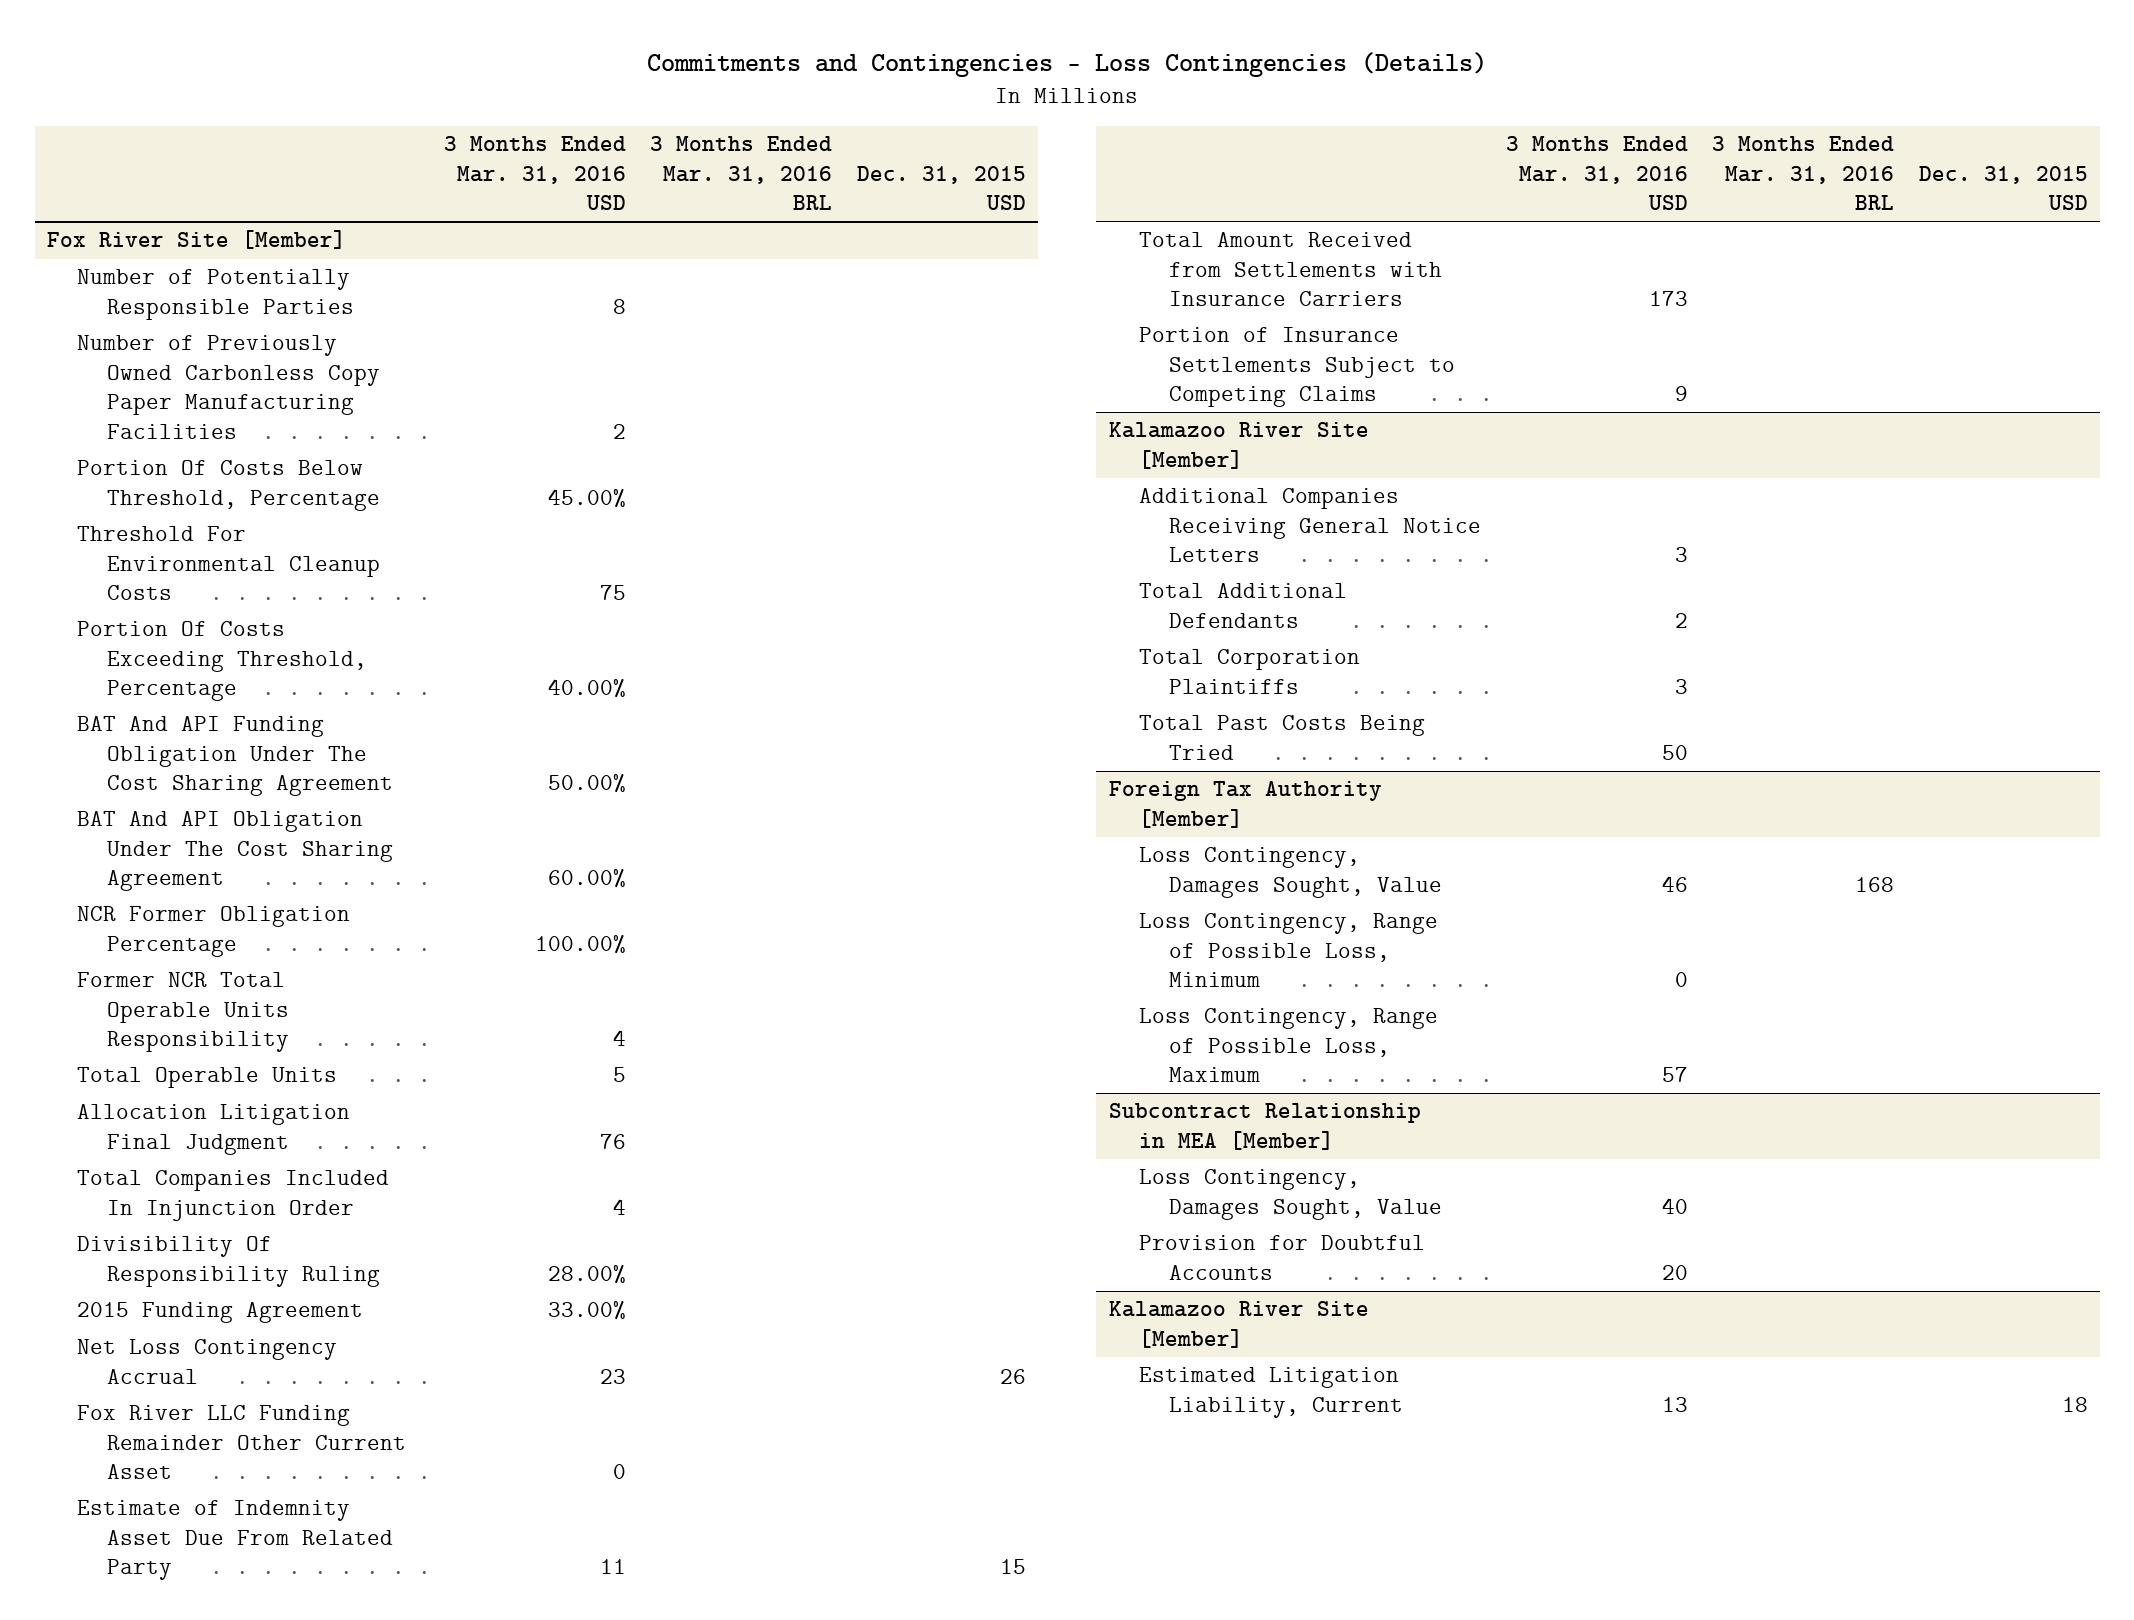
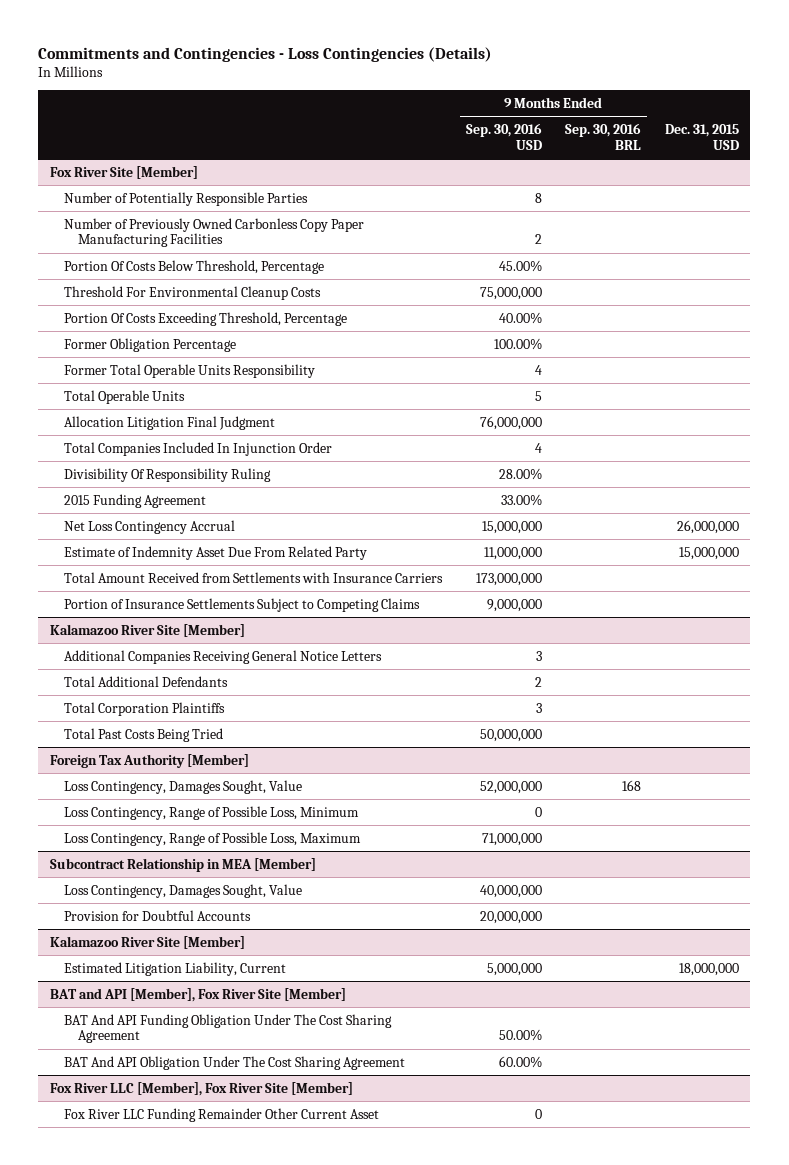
- | 3 Months Ended Mar. 31, 2016 USD | 3 Months Ended Mar. 31, 2016 BRL | Dec. 31, 2015 USD
+ | 9 Months Ended Sep. 30, 2016 USD | 9 Months Ended Sep. 30, 2016 BRL | Dec. 31, 2015 USD
@ Fox River Site [Member]
- BAT And API Funding Obligation Under The Cost Sharing Agreement | 50.00% | |
- BAT And API Obligation Under The Cost Sharing Agreement | 60.00% | |
- NCR Former Obligation Percentage | 100.00% | |
- Former NCR Total Operable Units Responsibility | 4 | |
+ Former Obligation Percentage | 100.00% | |
+ Former Total Operable Units Responsibility | 4 | |
- Net Loss Contingency Accrual | 23 | | 26
- Fox River LLC Funding Remainder Other Current Asset | 0 | |
- Estimate of Indemnity Asset Due From Related Party | 11 | | 15
+ Net Loss Contingency Accrual | 15,000,000 | | 26,000,000
+ Estimate of Indemnity Asset Due From Related Party | 11,000,000 | | 15,000,000
@ Kalamazoo River Site [Member]
- Estimated Litigation Liability, Current | 13 | | 18
+ Estimated Litigation Liability, Current | 5,000,000 | | 18,000,000
+ BAT and API [Member], Fox River Site [Member]
+ BAT And API Funding Obligation Under The Cost Sharing Agreement | 50.00% | |
+ BAT And API Obligation Under The Cost Sharing Agreement | 60.00% | |
+ Fox River LLC [Member], Fox River Site [Member]
+ Fox River LLC Funding Remainder Other Current Asset | 0 | |

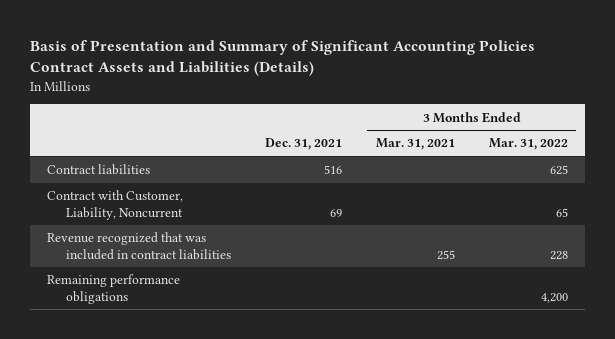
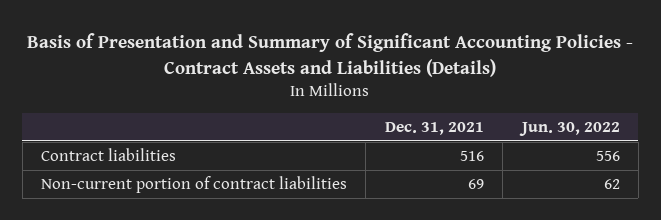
- Basis of Presentation and Summary of Significant Accounting Policies Contract Assets and Liabilities (Details)
+ Basis of Presentation and Summary of Significant Accounting Policies - Contract Assets and Liabilities (Details)
- | Dec. 31, 2021 | 3 Months Ended Mar. 31, 2021 | 3 Months Ended Mar. 31, 2022
+ | Dec. 31, 2021 | Jun. 30, 2022
- Contract with Customer, Liability, Noncurrent | 69 | | 65
- Revenue recognized that was included in contract liabilities | | 255 | 228
- Remaining performance obligations | | | 4,200
+ Non-current portion of contract liabilities | 69 | 62

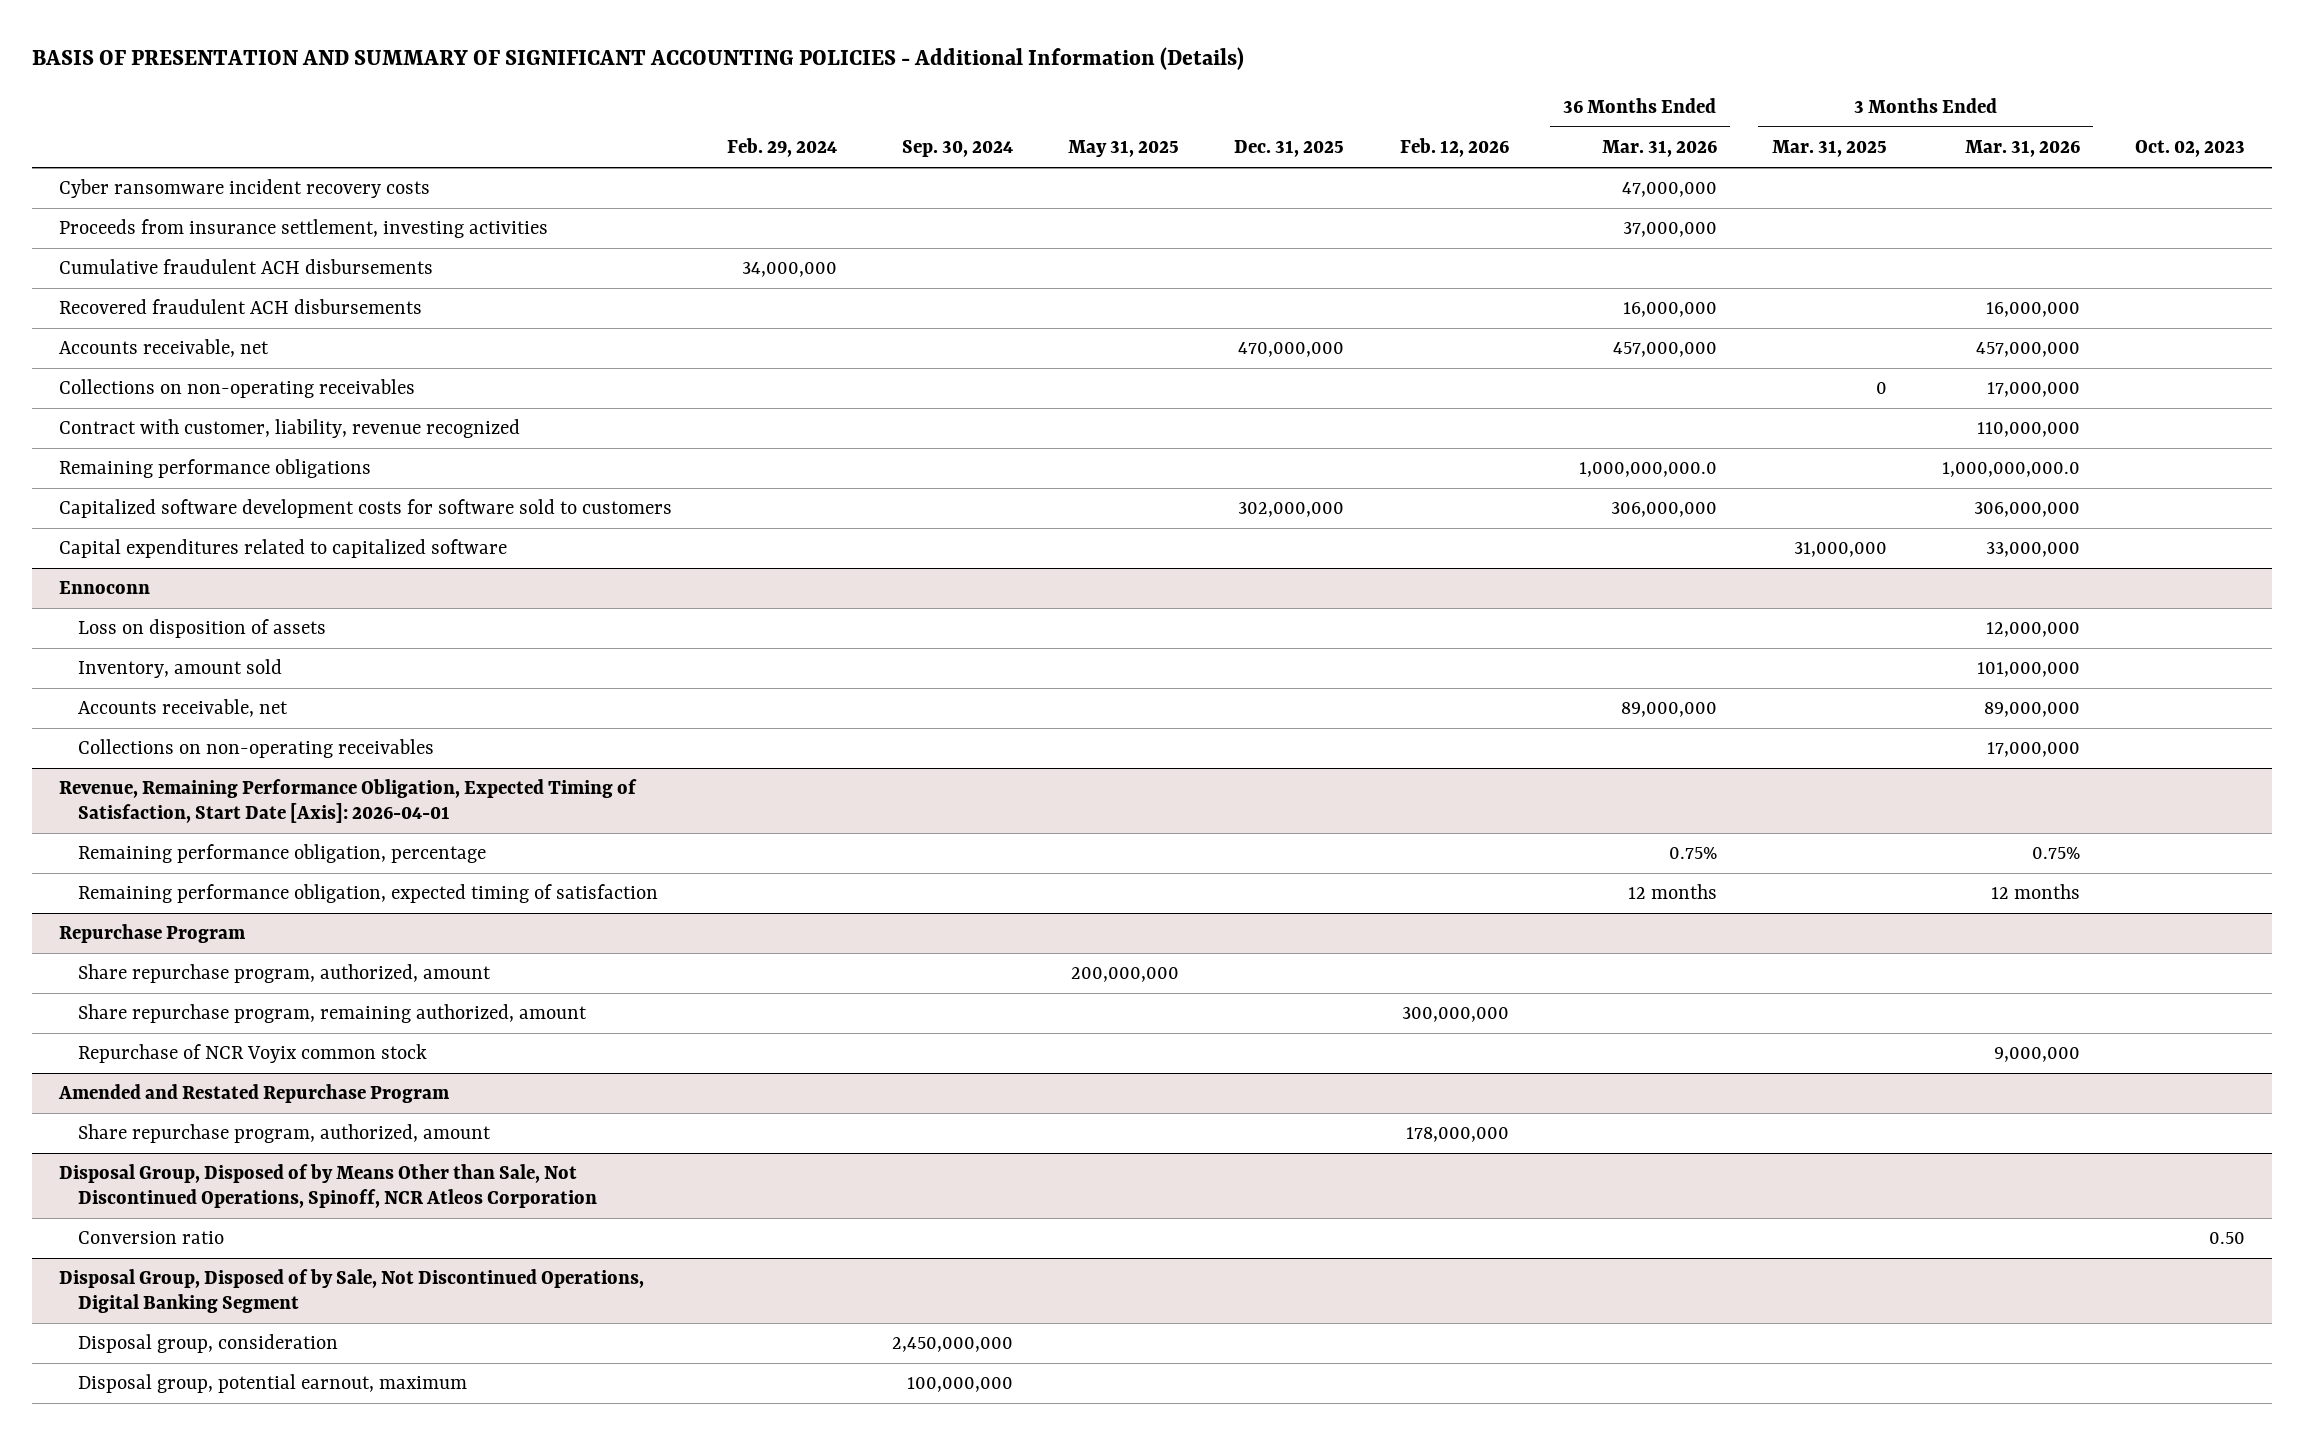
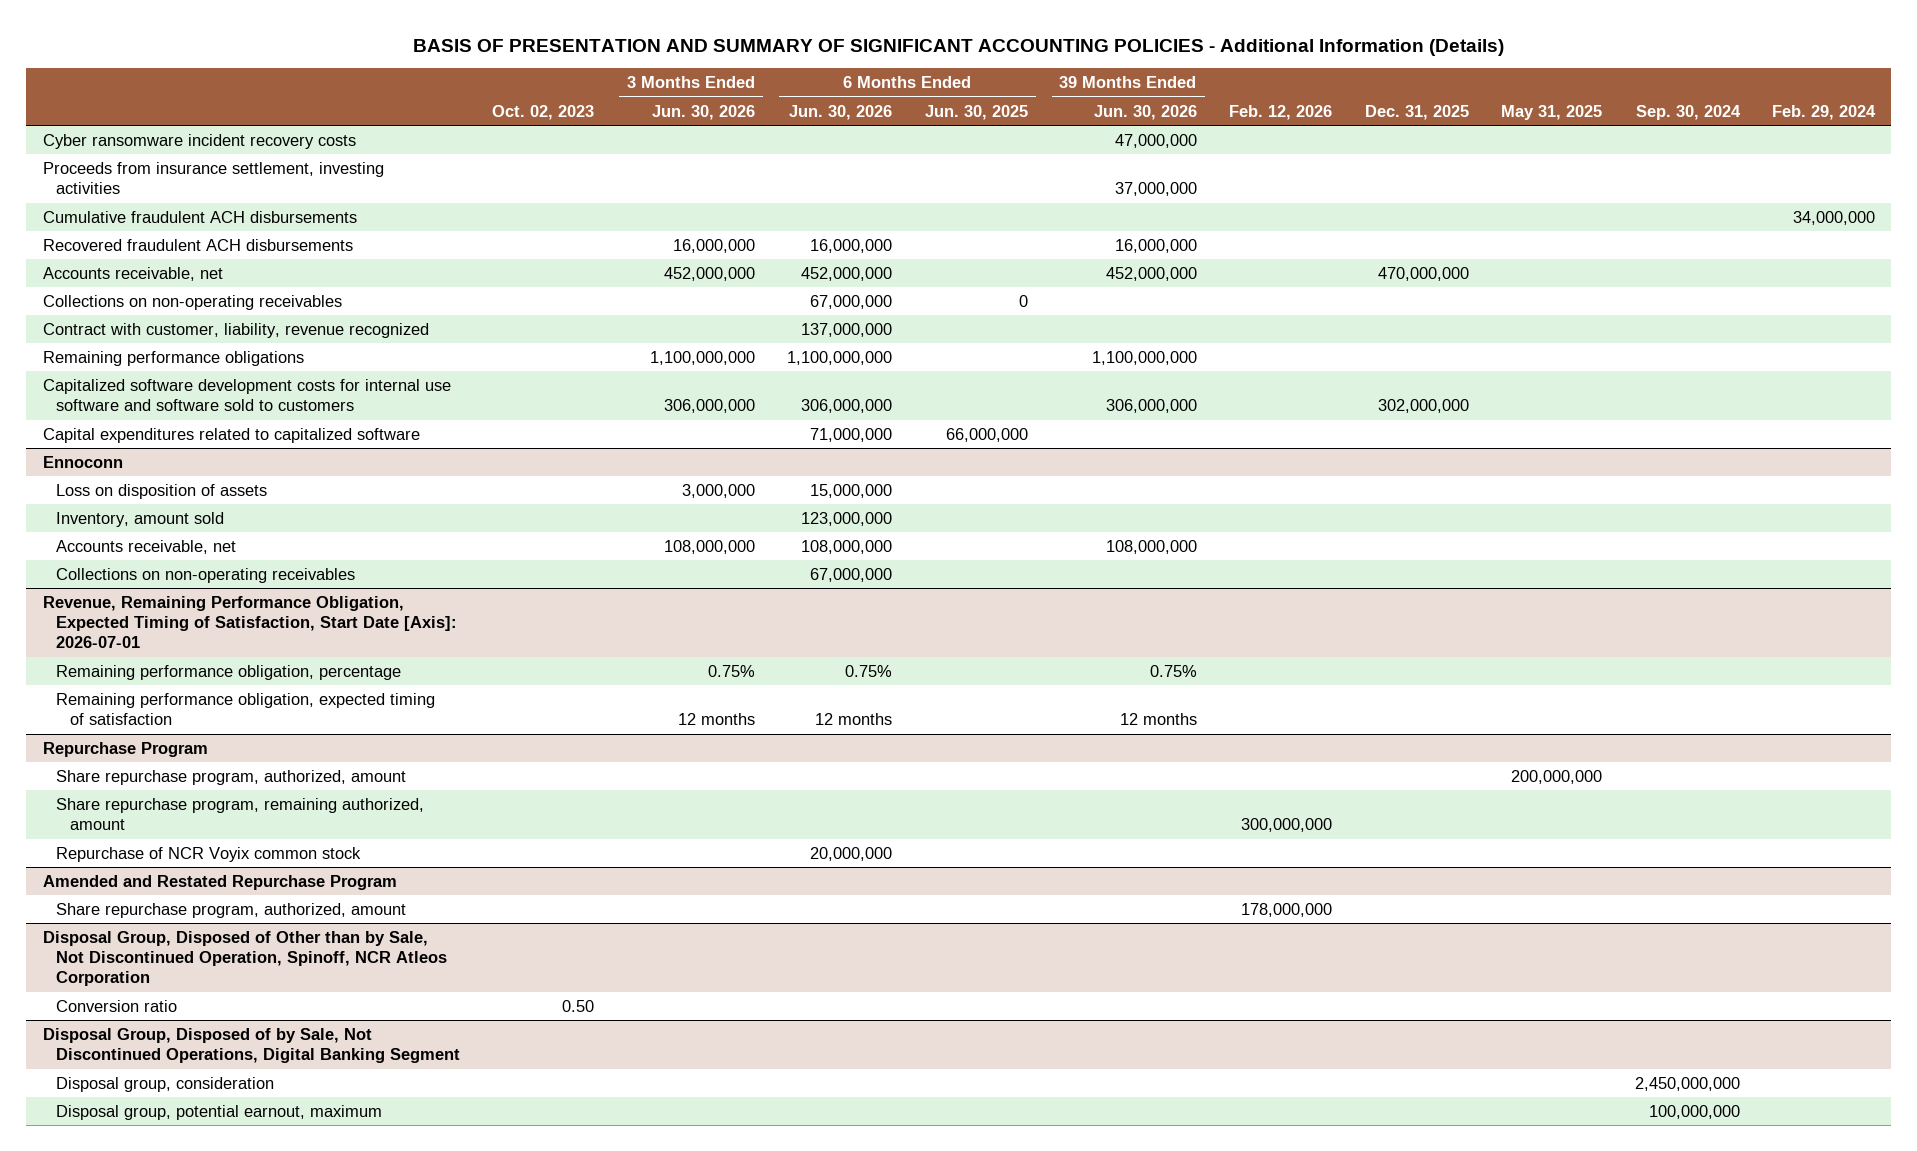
- | Feb. 29, 2024 | Sep. 30, 2024 | May 31, 2025 | Dec. 31, 2025 | Feb. 12, 2026 | 36 Months Ended Mar. 31, 2026 | 3 Months Ended Mar. 31, 2025 | 3 Months Ended Mar. 31, 2026 | Oct. 02, 2023
+ | Oct. 02, 2023 | 3 Months Ended Jun. 30, 2026 | 6 Months Ended Jun. 30, 2026 | 6 Months Ended Jun. 30, 2025 | 39 Months Ended Jun. 30, 2026 | Feb. 12, 2026 | Dec. 31, 2025 | May 31, 2025 | Sep. 30, 2024 | Feb. 29, 2024
- Capitalized software development costs for software sold to customers | | | | 302,000,000 | | 306,000,000 | | 306,000,000 |
+ Capitalized software development costs for internal use software and software sold to customers | | 306,000,000 | 306,000,000 | | 306,000,000 | | 302,000,000 | | |
- Revenue, Remaining Performance Obligation, Expected Timing of Satisfaction, Start Date [Axis]: 2026-04-01
- Remaining performance obligation, percentage | | | | | | 0.75% | | 0.75% |
- Remaining performance obligation, expected timing of satisfaction | | | | | | 12 months | | 12 months |
+ Revenue, Remaining Performance Obligation, Expected Timing of Satisfaction, Start Date [Axis]: 2026-07-01
+ Remaining performance obligation, percentage | | 0.75% | 0.75% | | 0.75% | | | | |
+ Remaining performance obligation, expected timing of satisfaction | | 12 months | 12 months | | 12 months | | | | |
- Disposal Group, Disposed of by Means Other than Sale, Not Discontinued Operations, Spinoff, NCR Atleos Corporation
+ Disposal Group, Disposed of Other than by Sale, Not Discontinued Operation, Spinoff, NCR Atleos Corporation

